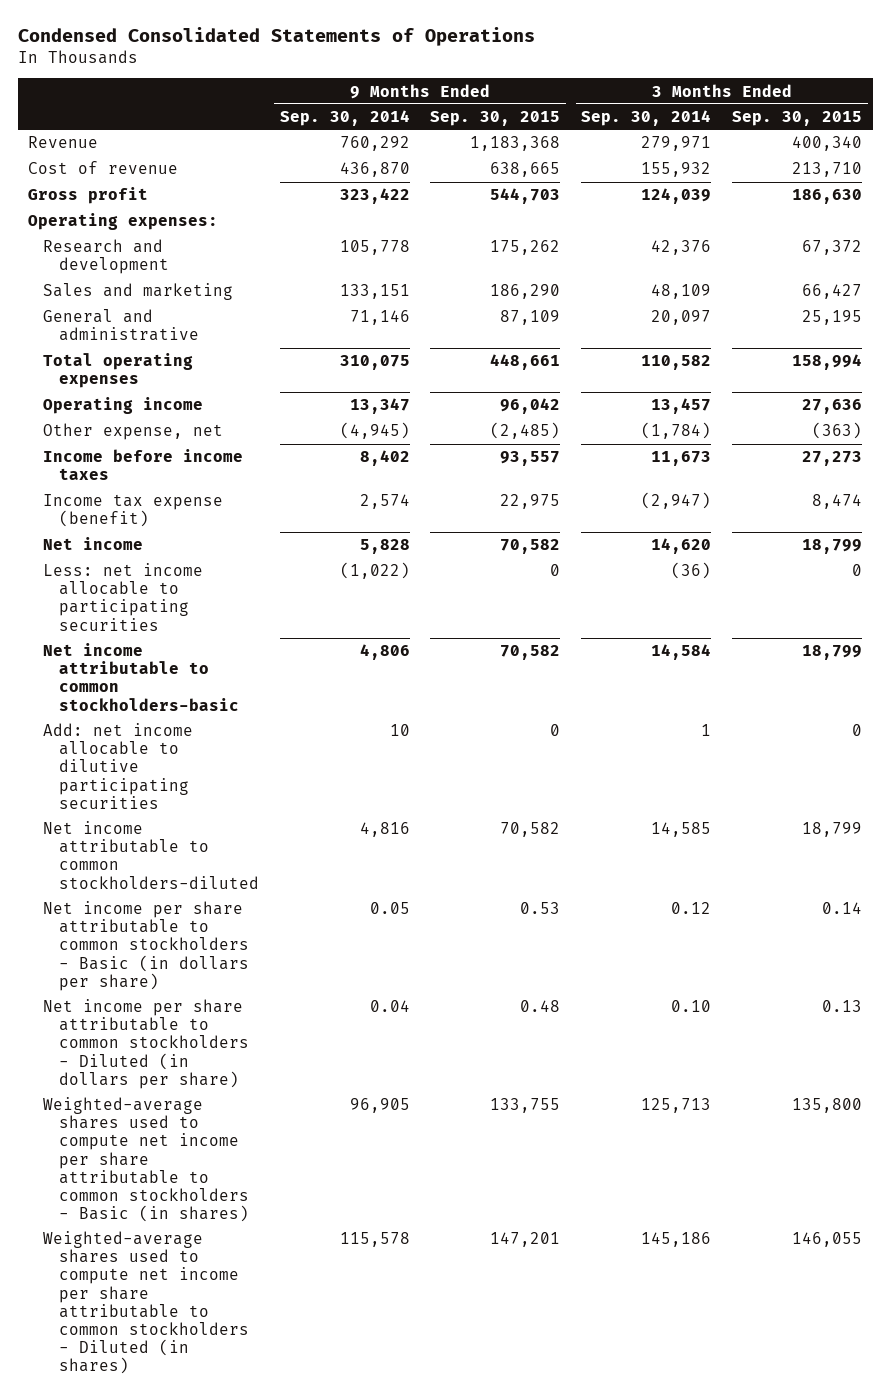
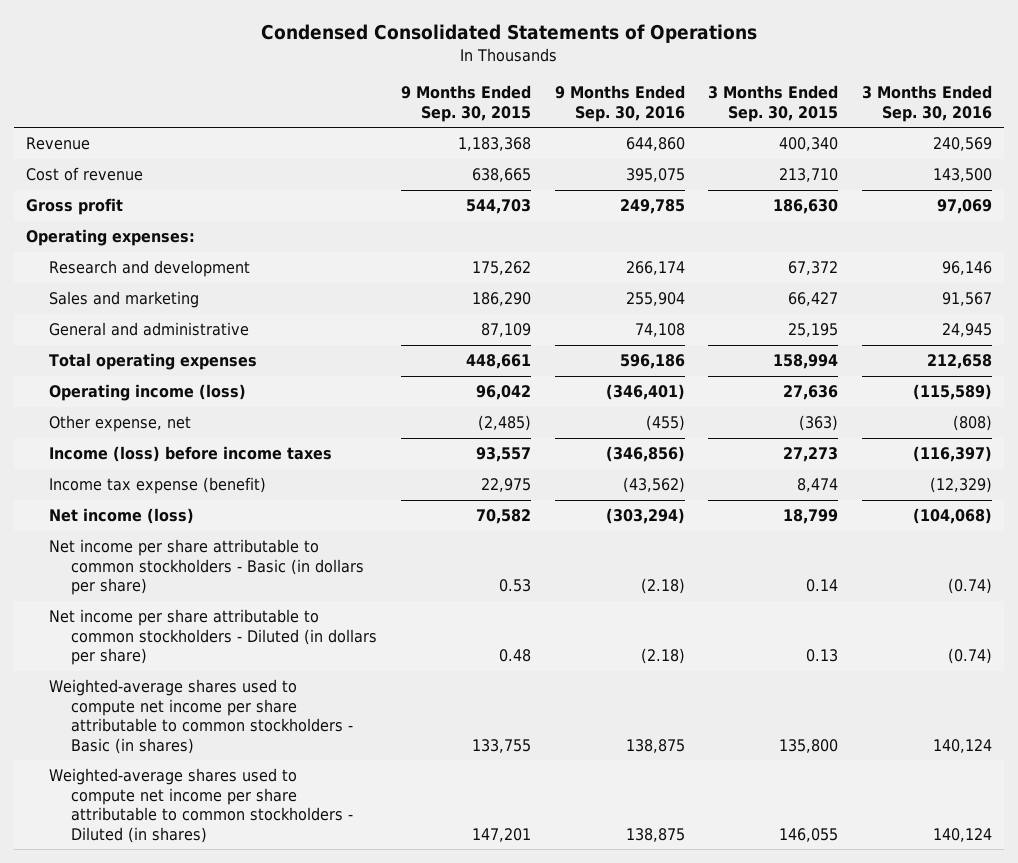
- | 9 Months Ended Sep. 30, 2014 | 9 Months Ended Sep. 30, 2015 | 3 Months Ended Sep. 30, 2014 | 3 Months Ended Sep. 30, 2015
+ | 9 Months Ended Sep. 30, 2015 | 9 Months Ended Sep. 30, 2016 | 3 Months Ended Sep. 30, 2015 | 3 Months Ended Sep. 30, 2016
- Operating income | 13,347 | 96,042 | 13,457 | 27,636
+ Operating income (loss) | 96,042 | (346,401) | 27,636 | (115,589)
- Income before income taxes | 8,402 | 93,557 | 11,673 | 27,273
+ Income (loss) before income taxes | 93,557 | (346,856) | 27,273 | (116,397)
- Net income | 5,828 | 70,582 | 14,620 | 18,799
- Less: net income allocable to participating securities | (1,022) | 0 | (36) | 0
- Net income attributable to common stockholders-basic | 4,806 | 70,582 | 14,584 | 18,799
- Add: net income allocable to dilutive participating securities | 10 | 0 | 1 | 0
- Net income attributable to common stockholders-diluted | 4,816 | 70,582 | 14,585 | 18,799
+ Net income (loss) | 70,582 | (303,294) | 18,799 | (104,068)

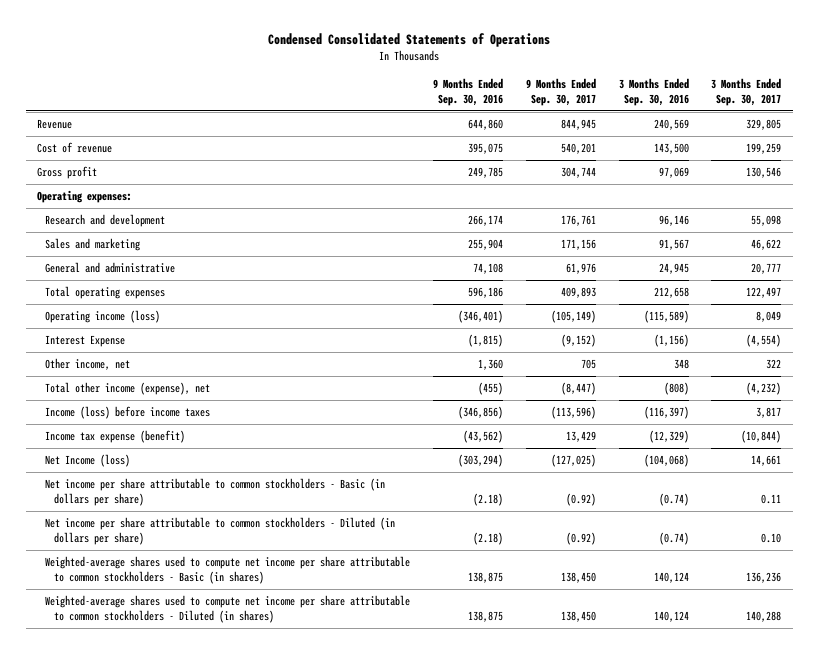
- | 9 Months Ended Sep. 30, 2015 | 9 Months Ended Sep. 30, 2016 | 3 Months Ended Sep. 30, 2015 | 3 Months Ended Sep. 30, 2016
+ | 9 Months Ended Sep. 30, 2016 | 9 Months Ended Sep. 30, 2017 | 3 Months Ended Sep. 30, 2016 | 3 Months Ended Sep. 30, 2017
- Other expense, net | (2,485) | (455) | (363) | (808)
+ Interest Expense | (1,815) | (9,152) | (1,156) | (4,554)
+ Other income, net | 1,360 | 705 | 348 | 322
+ Total other income (expense), net | (455) | (8,447) | (808) | (4,232)
- Net income (loss) | 70,582 | (303,294) | 18,799 | (104,068)
+ Net Income (loss) | (303,294) | (127,025) | (104,068) | 14,661

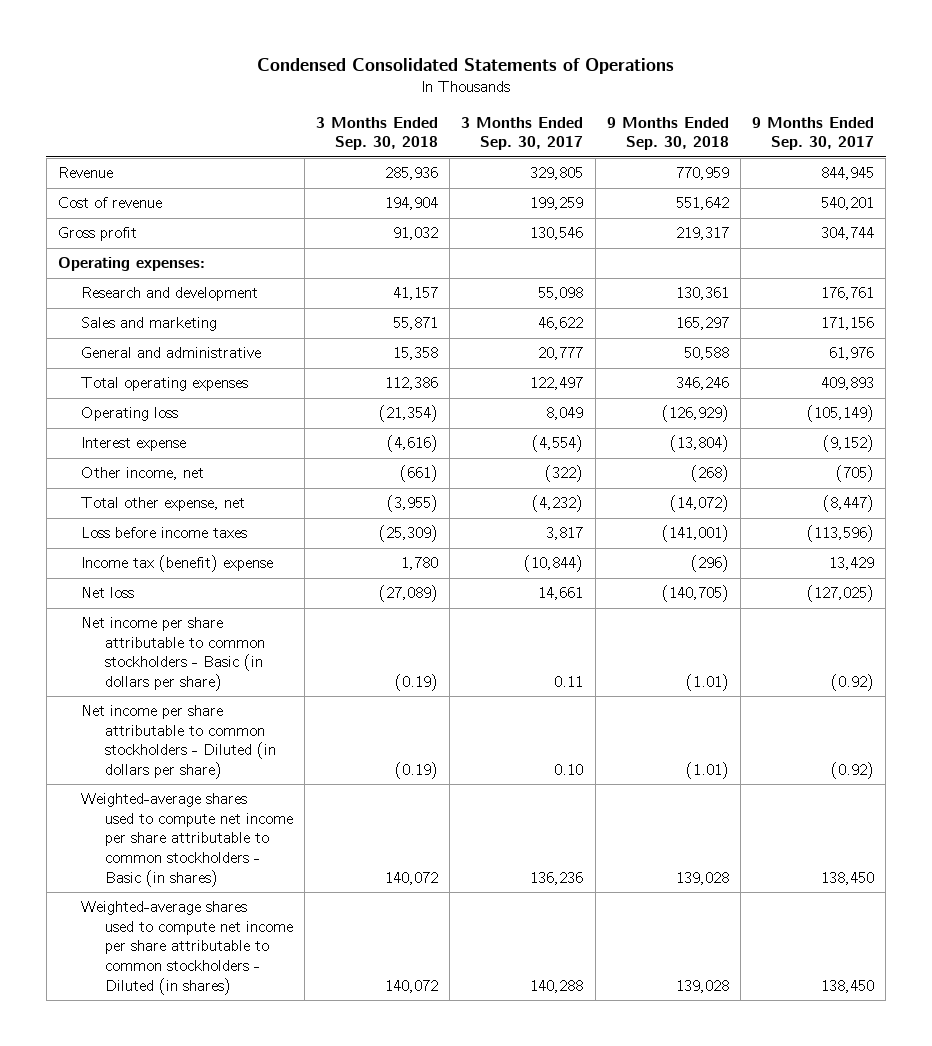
- | 9 Months Ended Sep. 30, 2016 | 9 Months Ended Sep. 30, 2017 | 3 Months Ended Sep. 30, 2016 | 3 Months Ended Sep. 30, 2017
+ | 3 Months Ended Sep. 30, 2018 | 3 Months Ended Sep. 30, 2017 | 9 Months Ended Sep. 30, 2018 | 9 Months Ended Sep. 30, 2017
- Operating income (loss) | (346,401) | (105,149) | (115,589) | 8,049
- Interest Expense | (1,815) | (9,152) | (1,156) | (4,554)
- Other income, net | 1,360 | 705 | 348 | 322
- Total other income (expense), net | (455) | (8,447) | (808) | (4,232)
- Income (loss) before income taxes | (346,856) | (113,596) | (116,397) | 3,817
- Income tax expense (benefit) | (43,562) | 13,429 | (12,329) | (10,844)
- Net Income (loss) | (303,294) | (127,025) | (104,068) | 14,661
+ Operating loss | (21,354) | 8,049 | (126,929) | (105,149)
+ Interest expense | (4,616) | (4,554) | (13,804) | (9,152)
+ Other income, net | (661) | (322) | (268) | (705)
+ Total other expense, net | (3,955) | (4,232) | (14,072) | (8,447)
+ Loss before income taxes | (25,309) | 3,817 | (141,001) | (113,596)
+ Income tax (benefit) expense | 1,780 | (10,844) | (296) | 13,429
+ Net loss | (27,089) | 14,661 | (140,705) | (127,025)

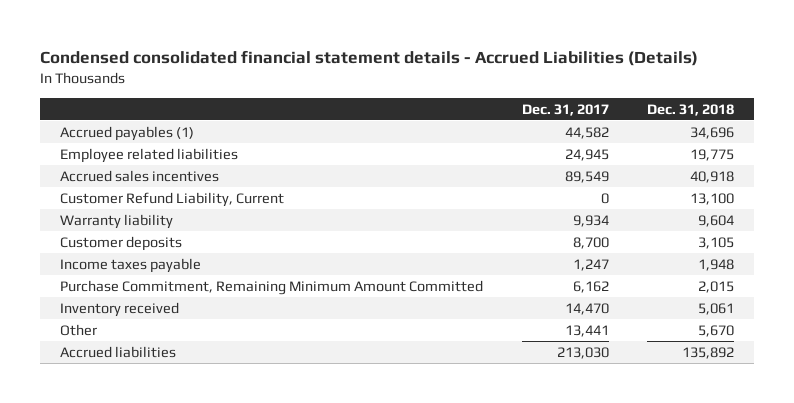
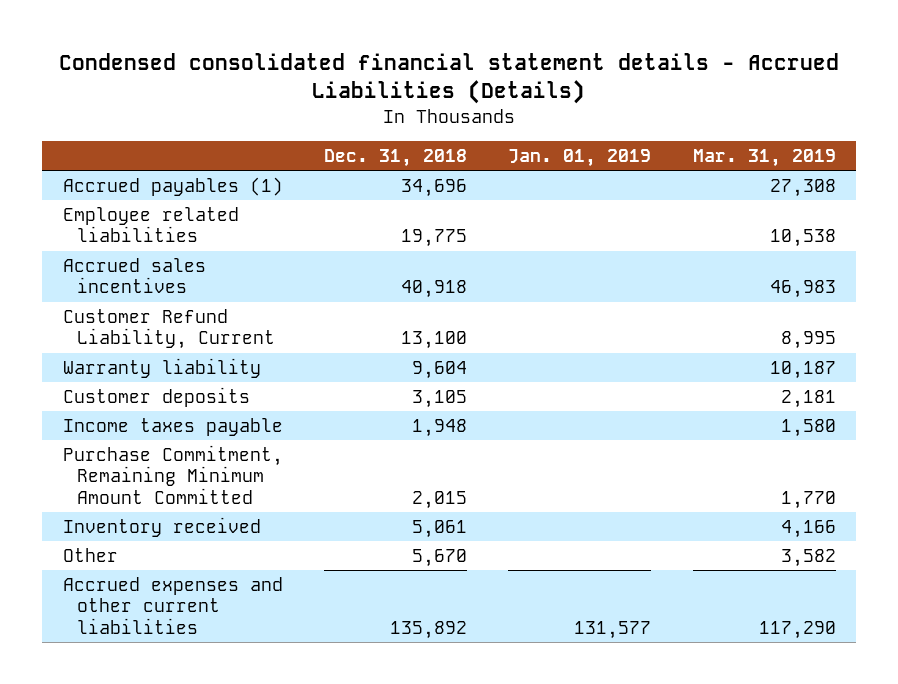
- | Dec. 31, 2017 | Dec. 31, 2018
+ | Dec. 31, 2018 | Jan. 01, 2019 | Mar. 31, 2019
- Accrued liabilities | 213,030 | 135,892
+ Accrued expenses and other current liabilities | 135,892 | 131,577 | 117,290

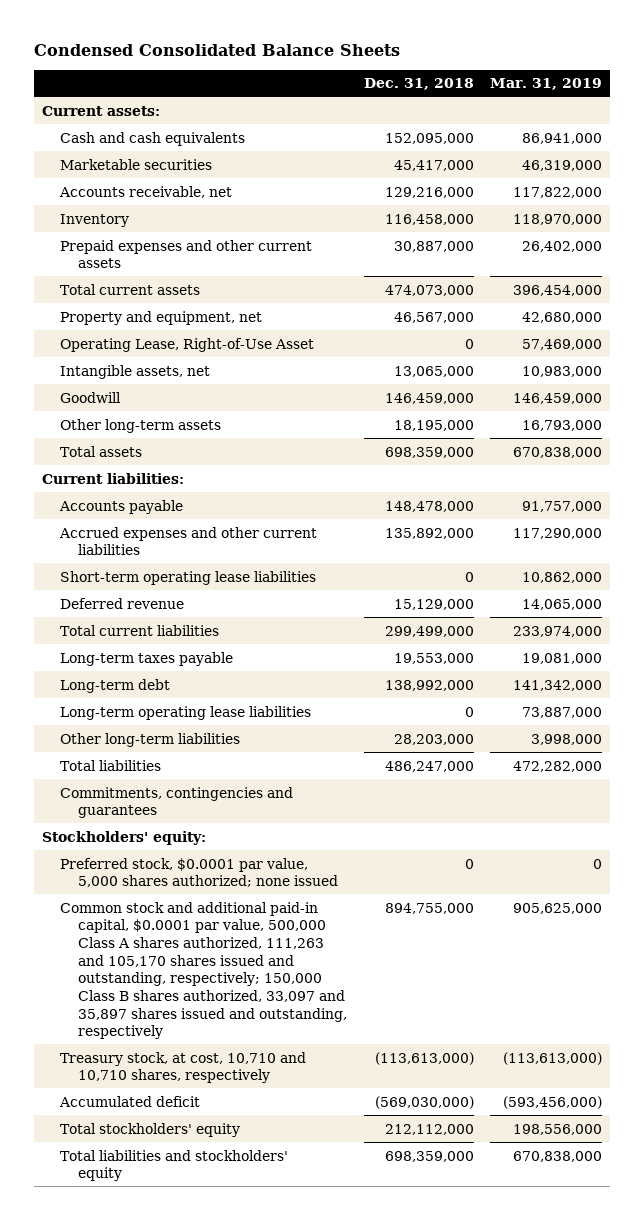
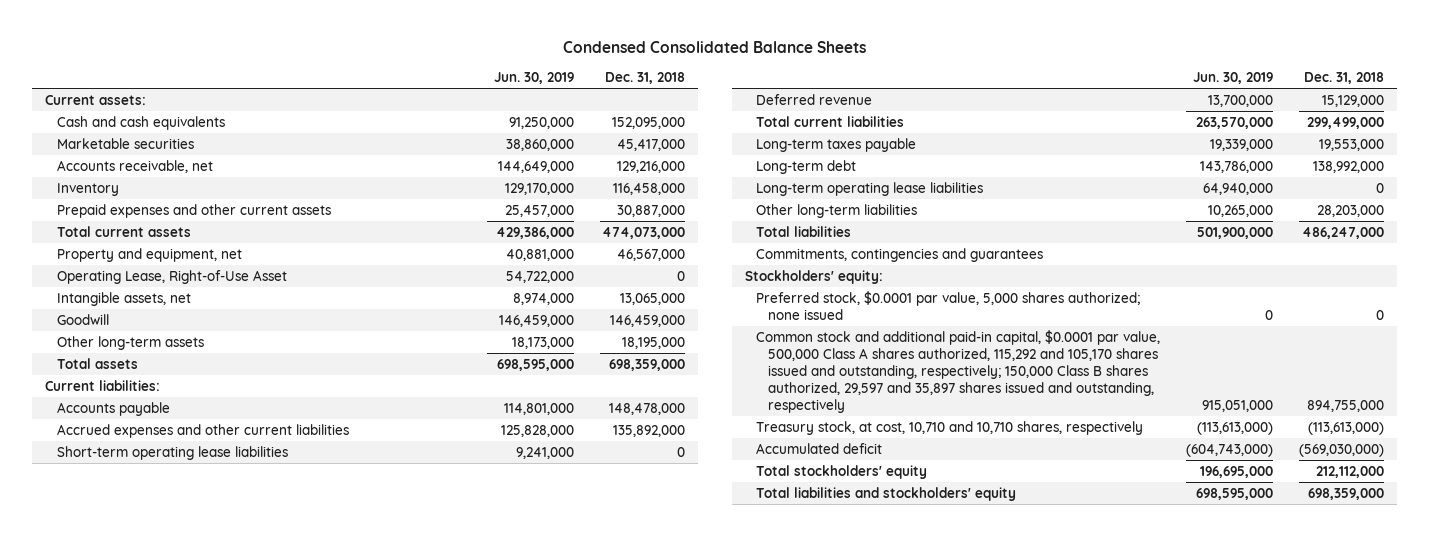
- | Dec. 31, 2018 | Mar. 31, 2019
+ | Jun. 30, 2019 | Dec. 31, 2018
- Common stock and additional paid-in capital, $0.0001 par value, 500,000 Class A shares authorized, 111,263 and 105,170 shares issued and outstanding, respectively; 150,000 Class B shares authorized, 33,097 and 35,897 shares issued and outstanding, respectively | 894,755,000 | 905,625,000
+ Common stock and additional paid-in capital, $0.0001 par value, 500,000 Class A shares authorized, 115,292 and 105,170 shares issued and outstanding, respectively; 150,000 Class B shares authorized, 29,597 and 35,897 shares issued and outstanding, respectively | 915,051,000 | 894,755,000

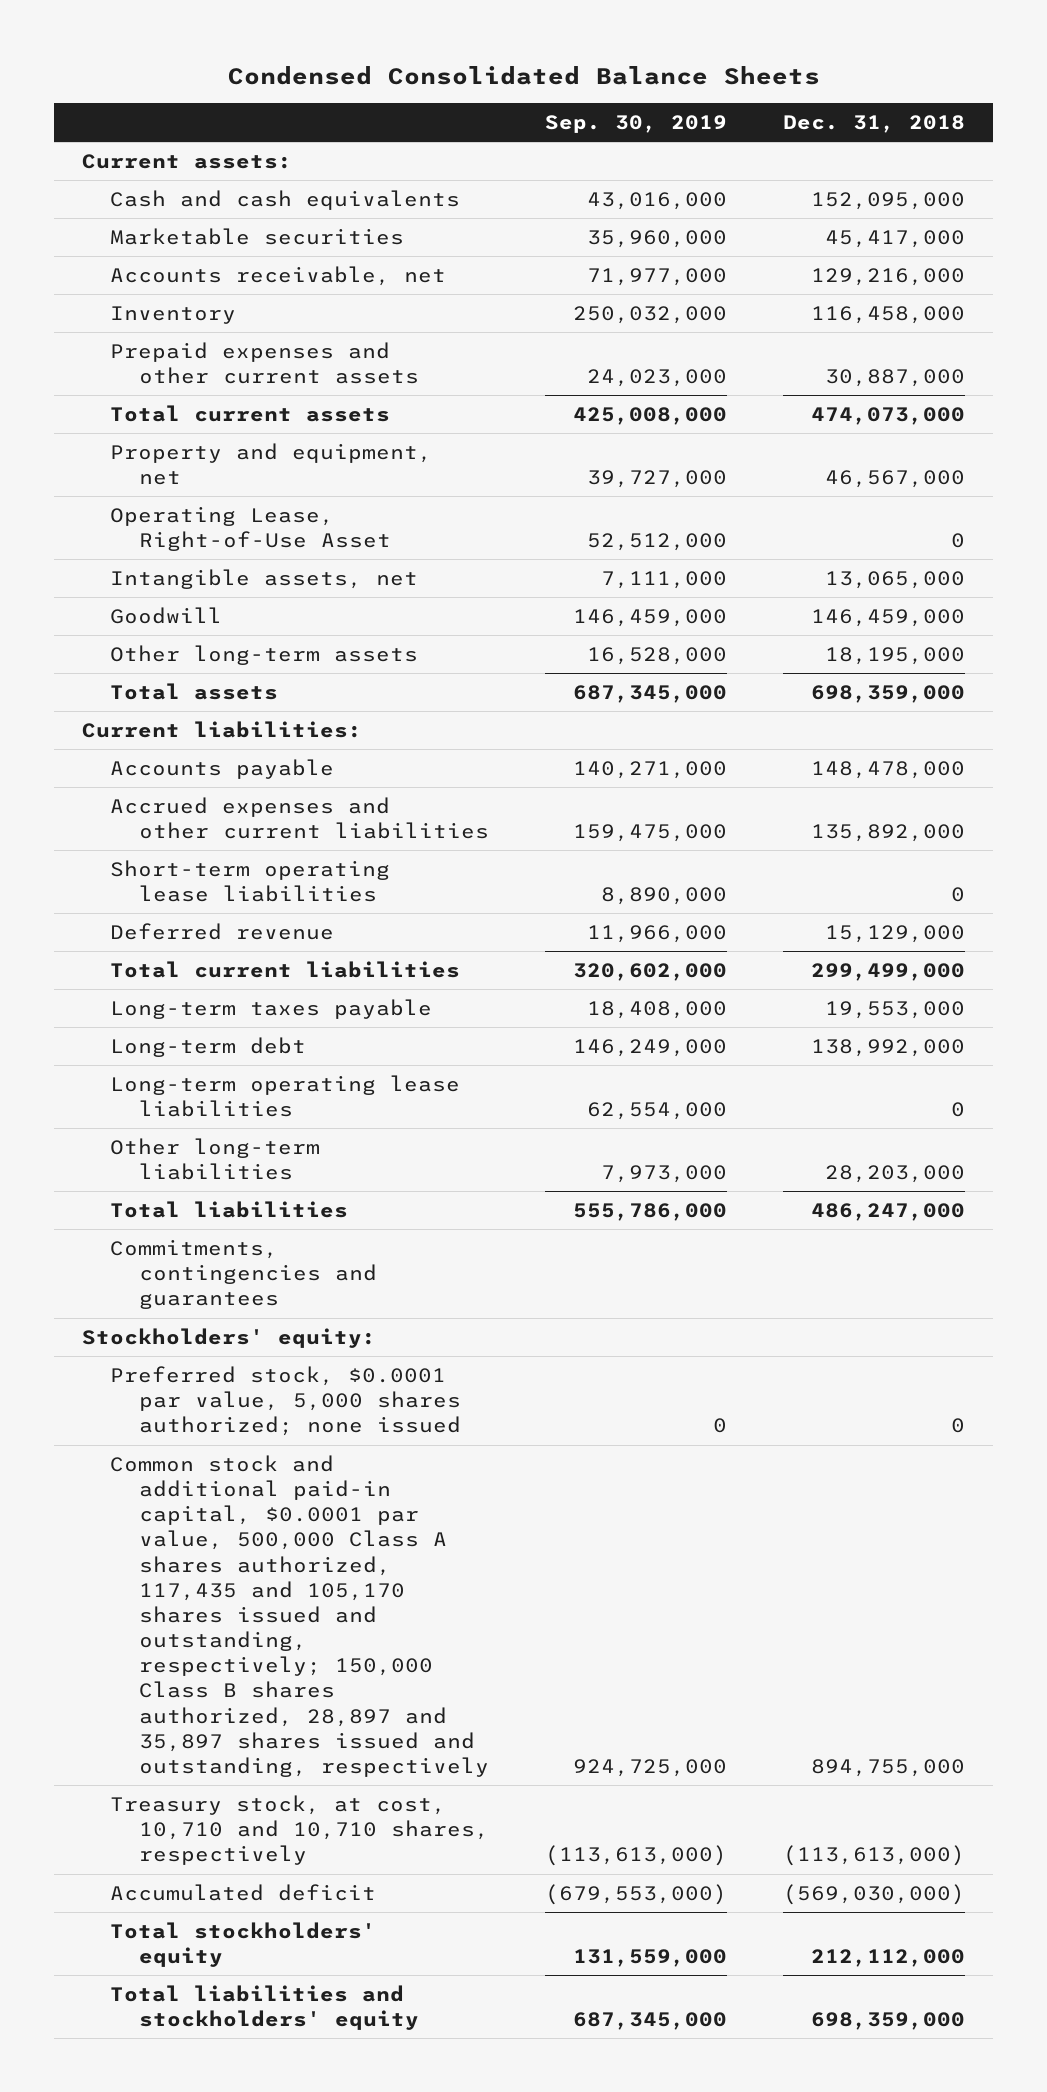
- | Jun. 30, 2019 | Dec. 31, 2018
+ | Sep. 30, 2019 | Dec. 31, 2018
- Common stock and additional paid-in capital, $0.0001 par value, 500,000 Class A shares authorized, 115,292 and 105,170 shares issued and outstanding, respectively; 150,000 Class B shares authorized, 29,597 and 35,897 shares issued and outstanding, respectively | 915,051,000 | 894,755,000
+ Common stock and additional paid-in capital, $0.0001 par value, 500,000 Class A shares authorized, 117,435 and 105,170 shares issued and outstanding, respectively; 150,000 Class B shares authorized, 28,897 and 35,897 shares issued and outstanding, respectively | 924,725,000 | 894,755,000

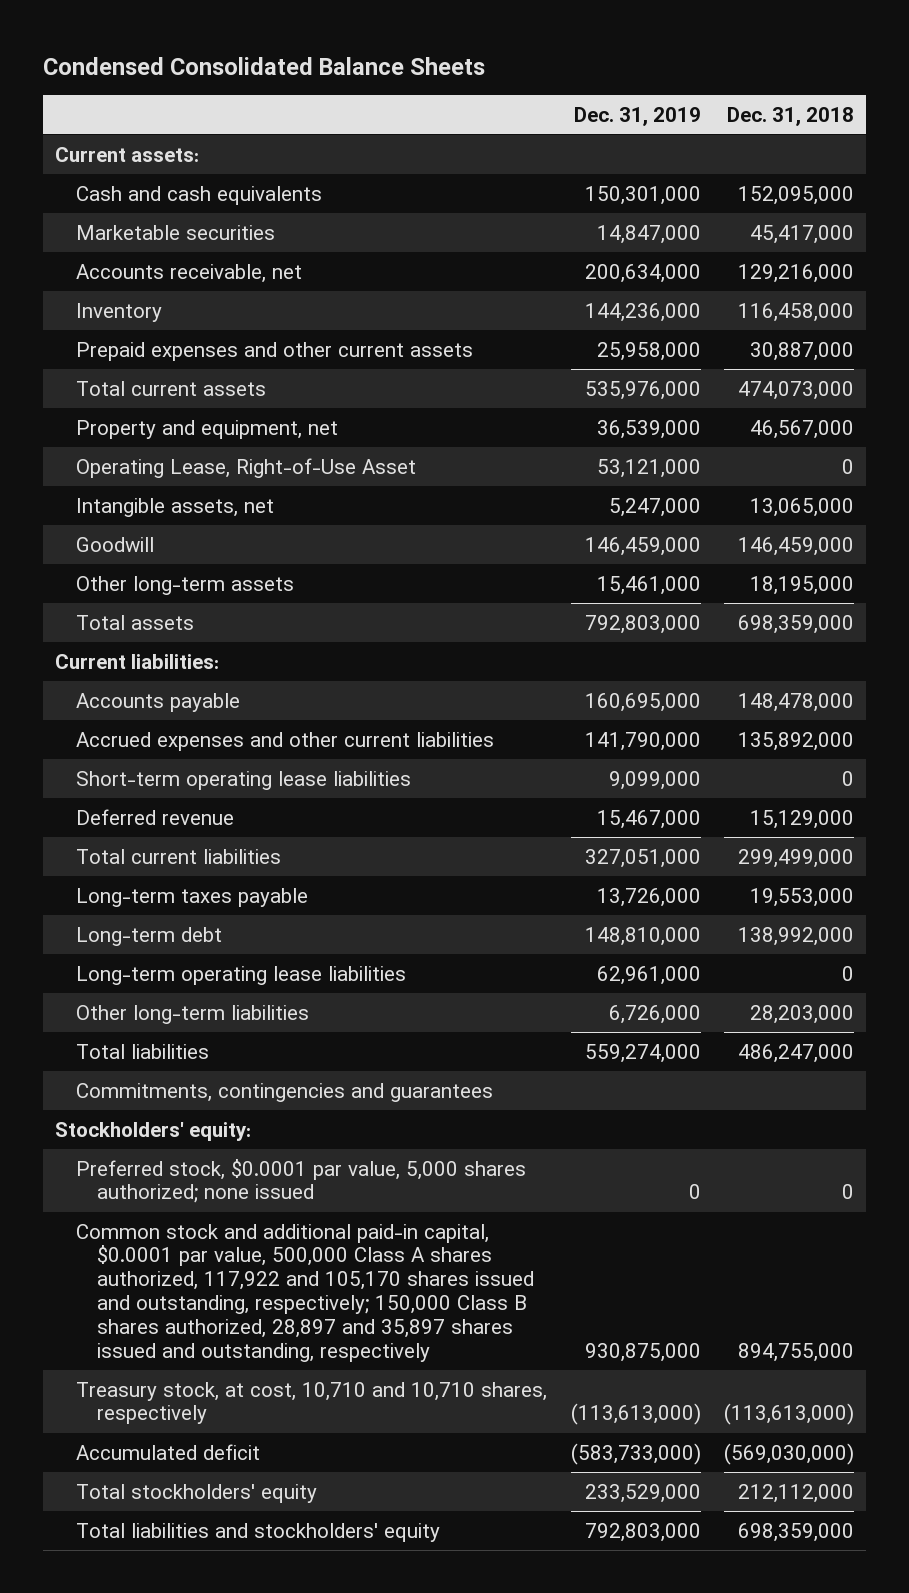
- | Sep. 30, 2019 | Dec. 31, 2018
+ | Dec. 31, 2019 | Dec. 31, 2018
- Common stock and additional paid-in capital, $0.0001 par value, 500,000 Class A shares authorized, 117,435 and 105,170 shares issued and outstanding, respectively; 150,000 Class B shares authorized, 28,897 and 35,897 shares issued and outstanding, respectively | 924,725,000 | 894,755,000
+ Common stock and additional paid-in capital, $0.0001 par value, 500,000 Class A shares authorized, 117,922 and 105,170 shares issued and outstanding, respectively; 150,000 Class B shares authorized, 28,897 and 35,897 shares issued and outstanding, respectively | 930,875,000 | 894,755,000

